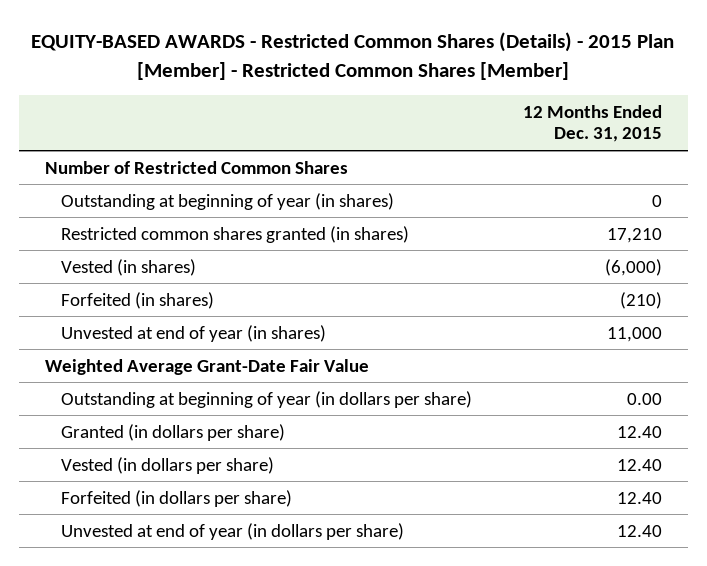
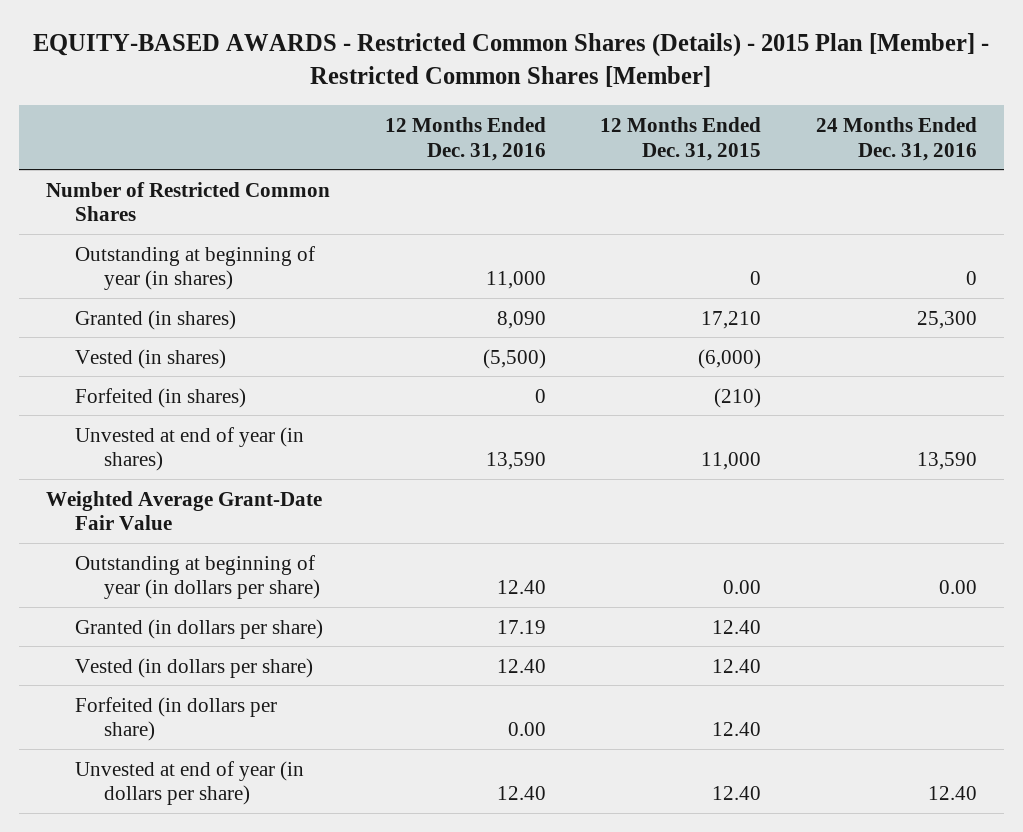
- | 12 Months Ended Dec. 31, 2015
+ | 12 Months Ended Dec. 31, 2016 | 12 Months Ended Dec. 31, 2015 | 24 Months Ended Dec. 31, 2016
- Restricted common shares granted (in shares) | 17,210
+ Granted (in shares) | 8,090 | 17,210 | 25,300

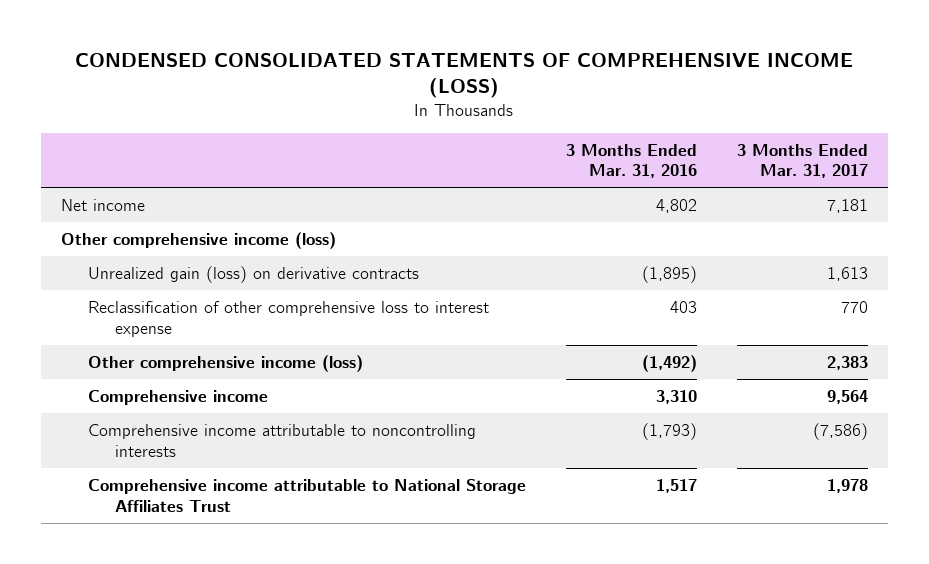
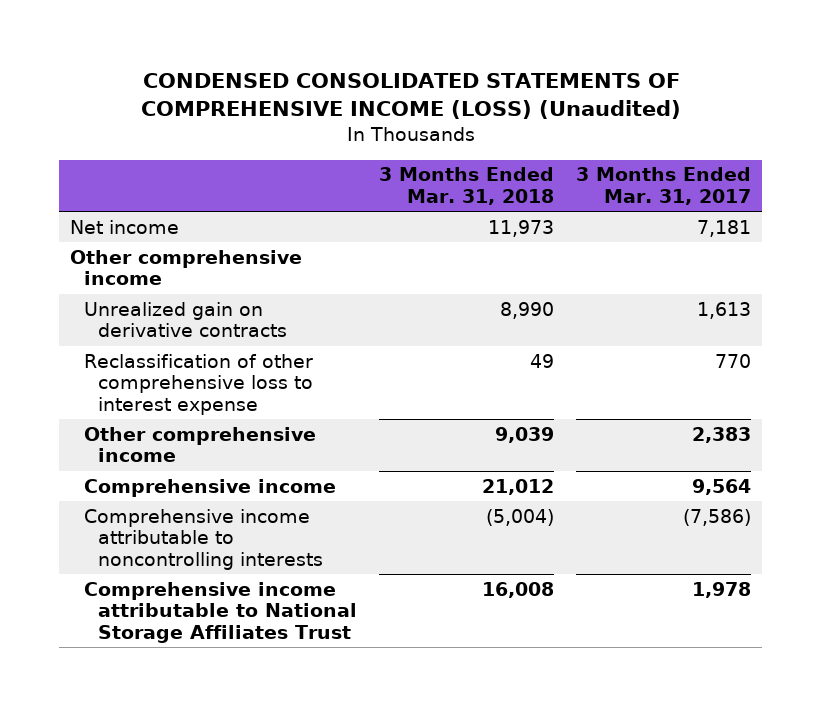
- CONDENSED CONSOLIDATED STATEMENTS OF COMPREHENSIVE INCOME (LOSS)
+ CONDENSED CONSOLIDATED STATEMENTS OF COMPREHENSIVE INCOME (LOSS) (Unaudited)
- | 3 Months Ended Mar. 31, 2016 | 3 Months Ended Mar. 31, 2017
+ | 3 Months Ended Mar. 31, 2018 | 3 Months Ended Mar. 31, 2017
- Other comprehensive income (loss)
- Unrealized gain (loss) on derivative contracts | (1,895) | 1,613
+ Other comprehensive income
+ Unrealized gain on derivative contracts | 8,990 | 1,613
- Other comprehensive income (loss) | (1,492) | 2,383
+ Other comprehensive income | 9,039 | 2,383

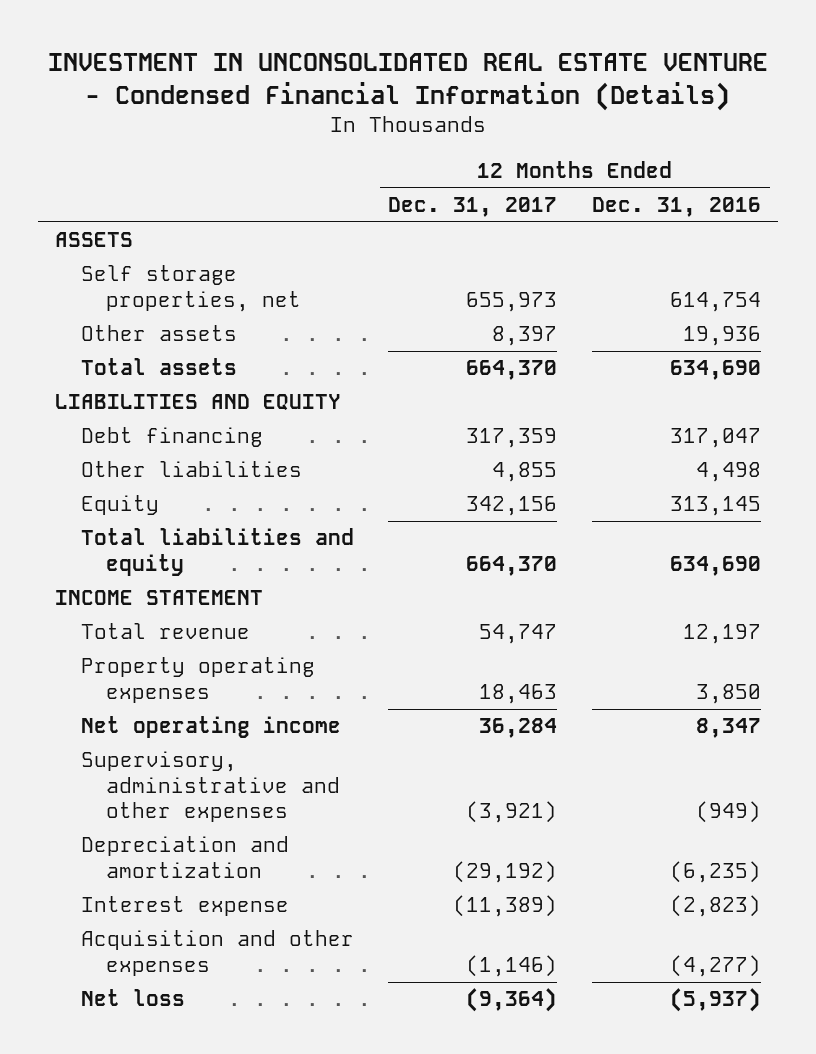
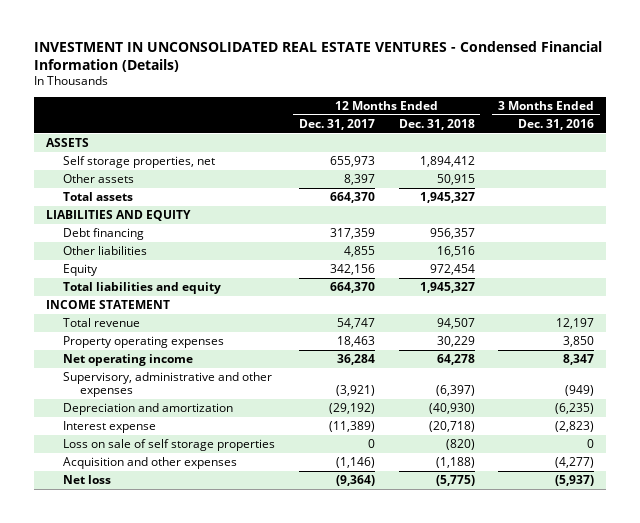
- INVESTMENT IN UNCONSOLIDATED REAL ESTATE VENTURE - Condensed Financial Information (Details)
+ INVESTMENT IN UNCONSOLIDATED REAL ESTATE VENTURES - Condensed Financial Information (Details)
- | 12 Months Ended Dec. 31, 2017 | 12 Months Ended Dec. 31, 2016
+ | 12 Months Ended Dec. 31, 2017 | 12 Months Ended Dec. 31, 2018 | 3 Months Ended Dec. 31, 2016
+ Loss on sale of self storage properties | 0 | (820) | 0

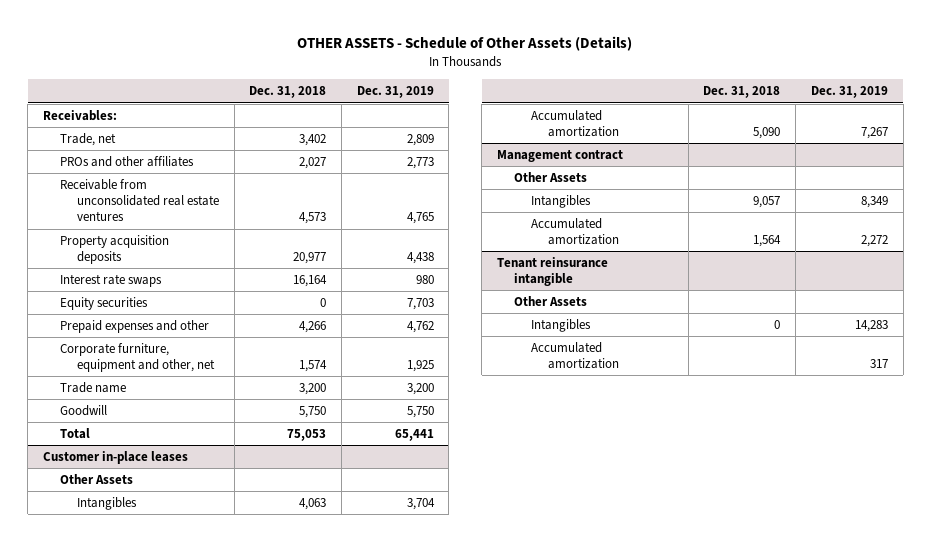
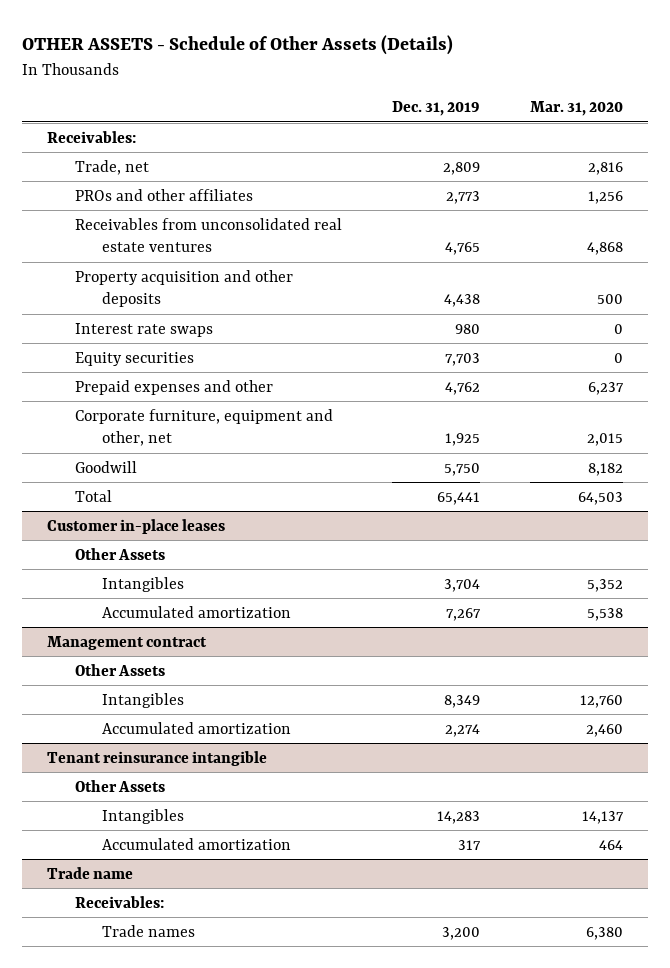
- | Dec. 31, 2018 | Dec. 31, 2019
+ | Dec. 31, 2019 | Mar. 31, 2020
- Receivable from unconsolidated real estate ventures | 4,573 | 4,765
- Property acquisition deposits | 20,977 | 4,438
+ Receivables from unconsolidated real estate ventures | 4,765 | 4,868
+ Property acquisition and other deposits | 4,438 | 500
- Trade name | 3,200 | 3,200
@ Management contract
- Accumulated amortization | 1,564 | 2,272
+ Accumulated amortization | 2,274 | 2,460
+ Trade name
+ Receivables:
+ Trade names | 3,200 | 6,380

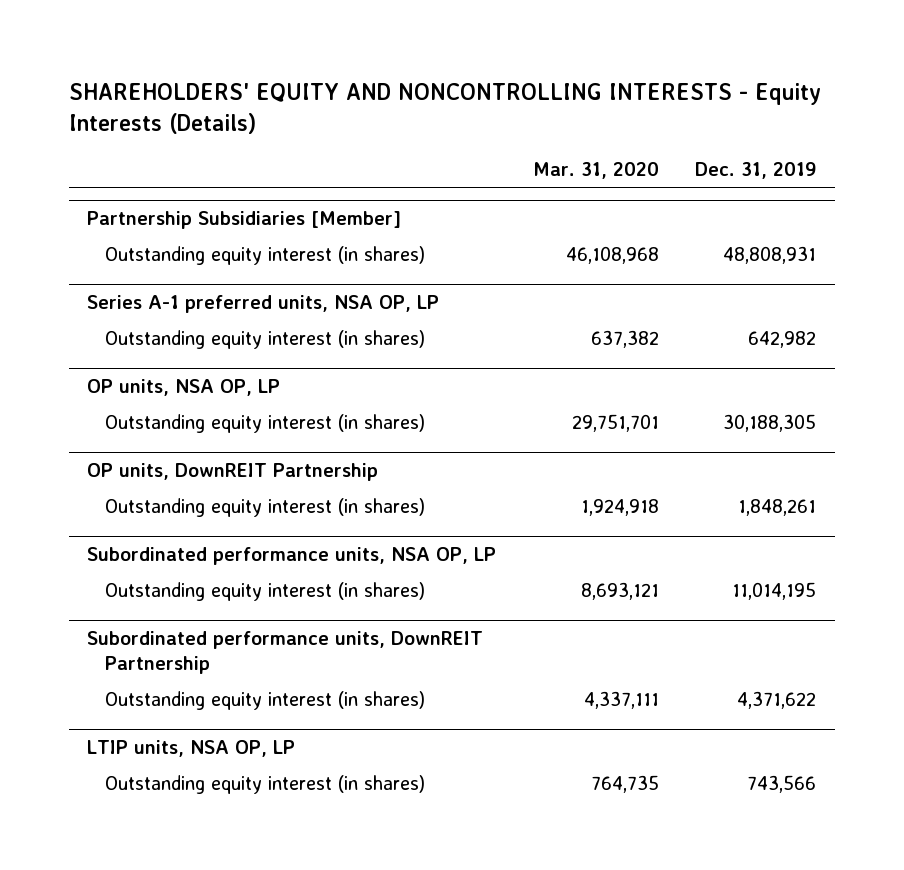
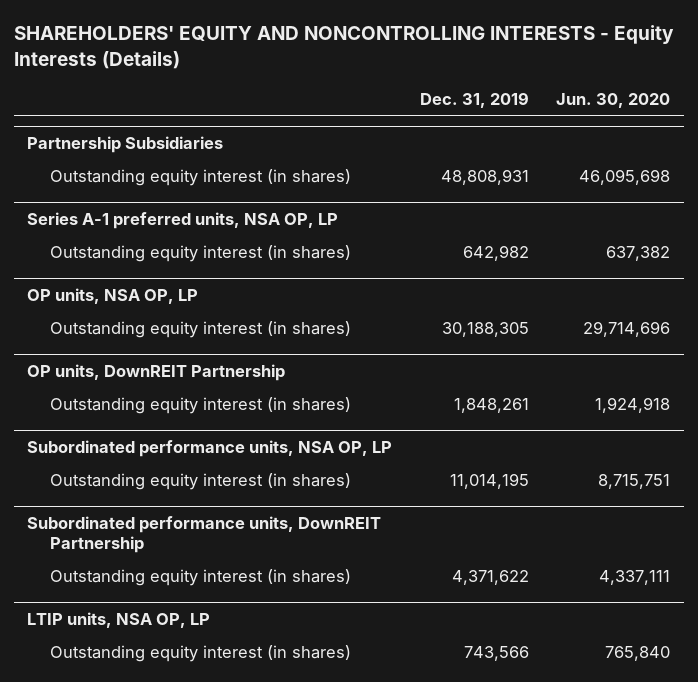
- | Mar. 31, 2020 | Dec. 31, 2019
+ | Dec. 31, 2019 | Jun. 30, 2020
- Partnership Subsidiaries [Member]
+ Partnership Subsidiaries

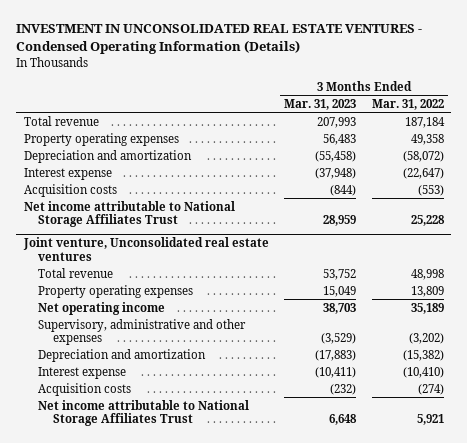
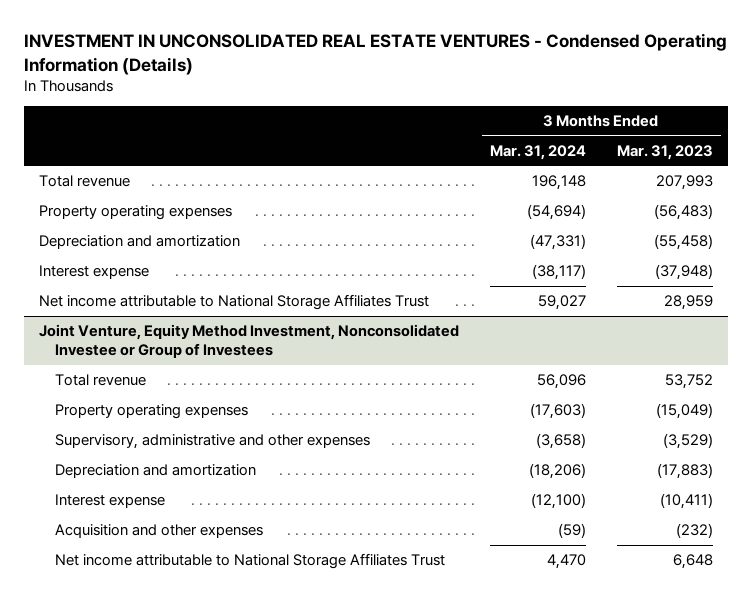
- | 3 Months Ended Mar. 31, 2023 | 3 Months Ended Mar. 31, 2022
+ | 3 Months Ended Mar. 31, 2024 | 3 Months Ended Mar. 31, 2023
- Property operating expenses | 56,483 | 49,358
+ Property operating expenses | (54,694) | (56,483)
- Acquisition costs | (844) | (553)
- Joint venture, Unconsolidated real estate ventures
+ Joint Venture, Equity Method Investment, Nonconsolidated Investee or Group of Investees
- Property operating expenses | 15,049 | 13,809
- Net operating income | 38,703 | 35,189
+ Property operating expenses | (17,603) | (15,049)
- Acquisition costs | (232) | (274)
+ Acquisition and other expenses | (59) | (232)

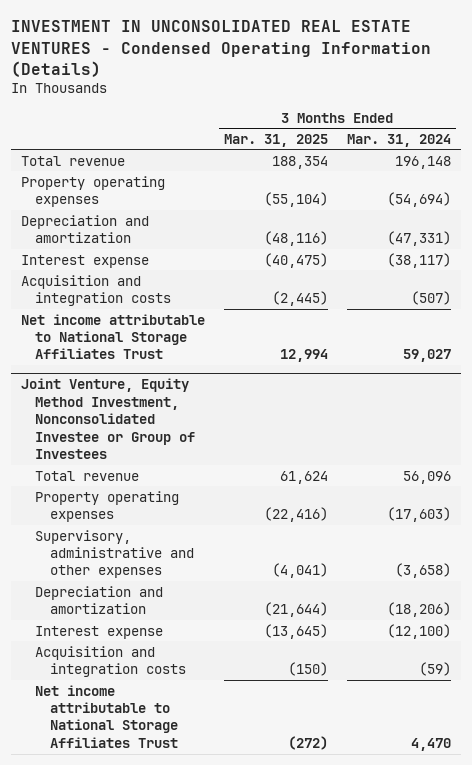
- | 3 Months Ended Mar. 31, 2024 | 3 Months Ended Mar. 31, 2023
+ | 3 Months Ended Mar. 31, 2025 | 3 Months Ended Mar. 31, 2024
+ Acquisition and integration costs | (2,445) | (507)
@ Joint Venture, Equity Method Investment, Nonconsolidated Investee or Group of Investees
- Acquisition and other expenses | (59) | (232)
+ Acquisition and integration costs | (150) | (59)

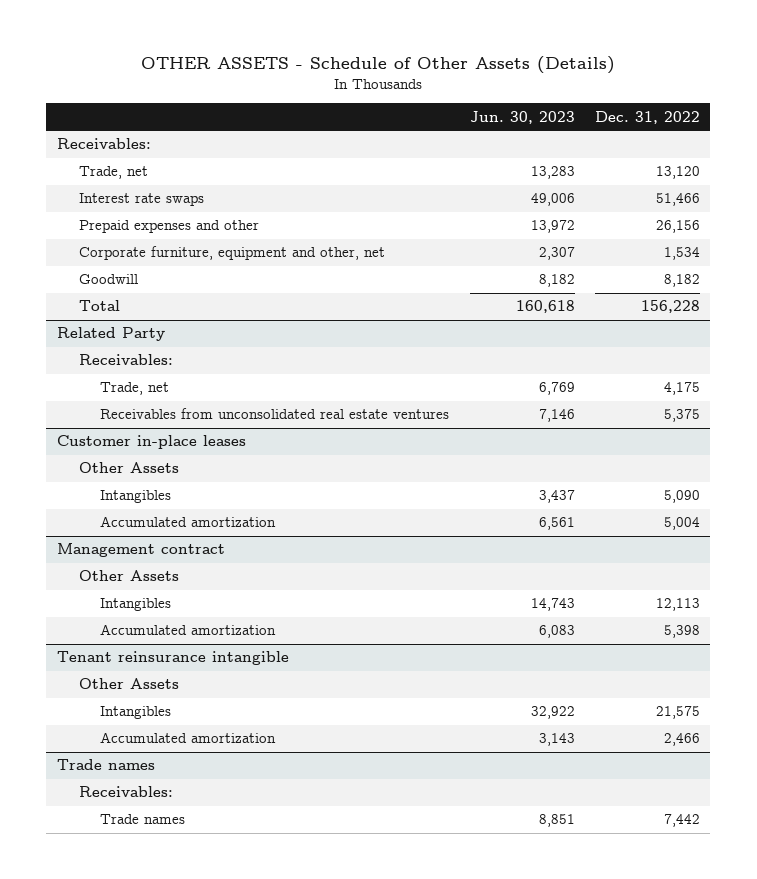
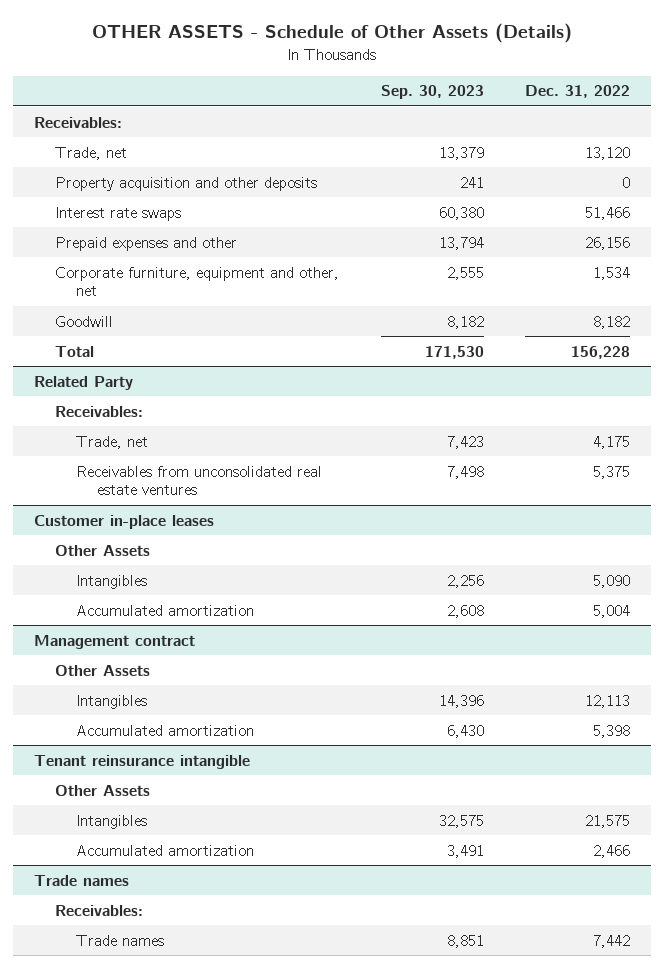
- | Jun. 30, 2023 | Dec. 31, 2022
+ | Sep. 30, 2023 | Dec. 31, 2022
+ Property acquisition and other deposits | 241 | 0

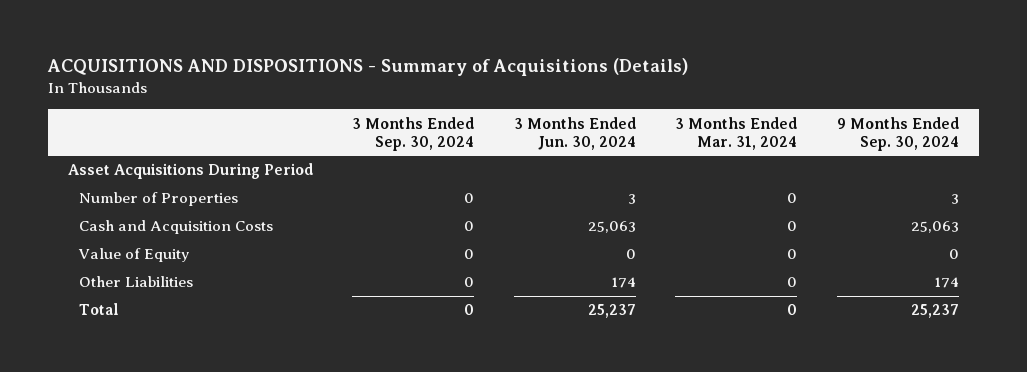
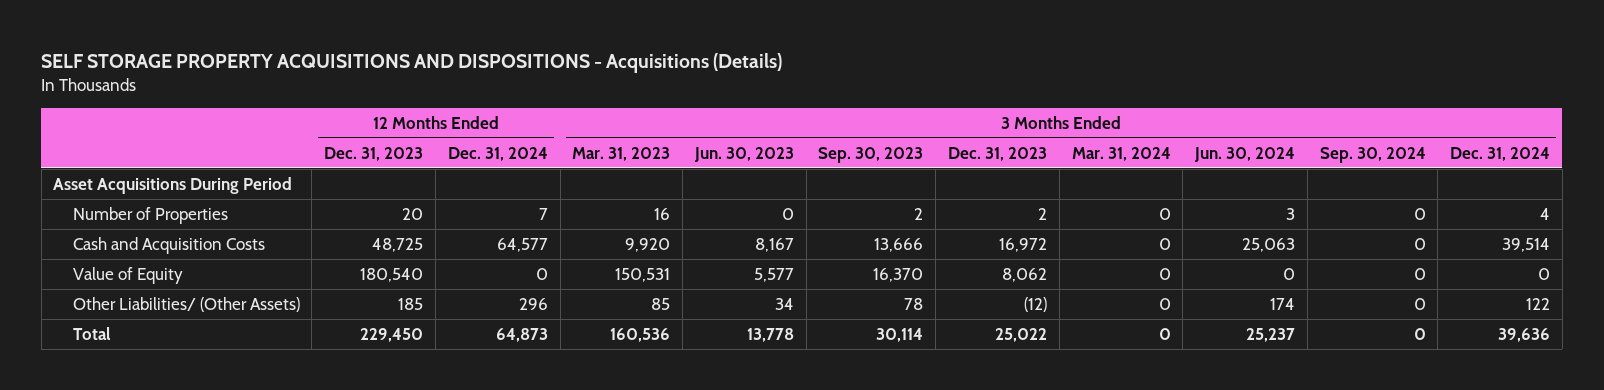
- ACQUISITIONS AND DISPOSITIONS - Summary of Acquisitions (Details)
+ SELF STORAGE PROPERTY ACQUISITIONS AND DISPOSITIONS - Acquisitions (Details)
- | 3 Months Ended Sep. 30, 2024 | 3 Months Ended Jun. 30, 2024 | 3 Months Ended Mar. 31, 2024 | 9 Months Ended Sep. 30, 2024
+ | 12 Months Ended Dec. 31, 2023 | 12 Months Ended Dec. 31, 2024 | 3 Months Ended Mar. 31, 2023 | 3 Months Ended Jun. 30, 2023 | 3 Months Ended Sep. 30, 2023 | 3 Months Ended Dec. 31, 2023 | 3 Months Ended Mar. 31, 2024 | 3 Months Ended Jun. 30, 2024 | 3 Months Ended Sep. 30, 2024 | 3 Months Ended Dec. 31, 2024
- Other Liabilities | 0 | 174 | 0 | 174
+ Other Liabilities/ (Other Assets) | 185 | 296 | 85 | 34 | 78 | (12) | 0 | 174 | 0 | 122

